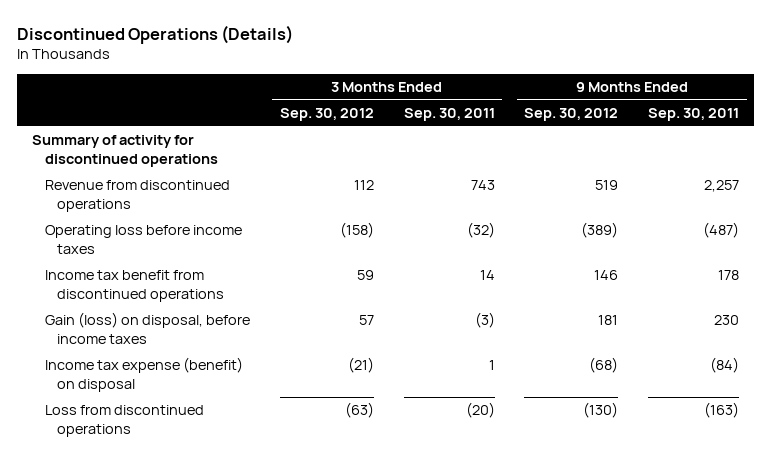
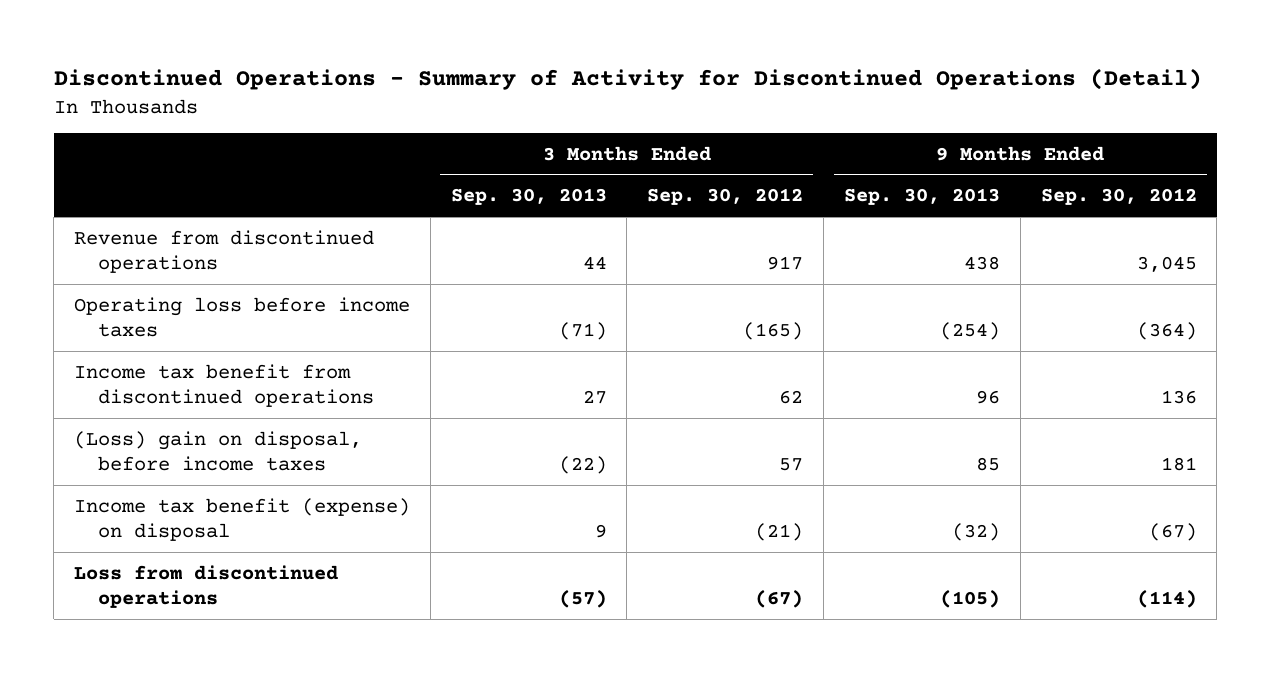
- Discontinued Operations (Details)
+ Discontinued Operations - Summary of Activity for Discontinued Operations (Detail)
- | 3 Months Ended Sep. 30, 2012 | 3 Months Ended Sep. 30, 2011 | 9 Months Ended Sep. 30, 2012 | 9 Months Ended Sep. 30, 2011
+ | 3 Months Ended Sep. 30, 2013 | 3 Months Ended Sep. 30, 2012 | 9 Months Ended Sep. 30, 2013 | 9 Months Ended Sep. 30, 2012
- Summary of activity for discontinued operations
- Revenue from discontinued operations | 112 | 743 | 519 | 2,257
- Operating loss before income taxes | (158) | (32) | (389) | (487)
- Income tax benefit from discontinued operations | 59 | 14 | 146 | 178
- Gain (loss) on disposal, before income taxes | 57 | (3) | 181 | 230
- Income tax expense (benefit) on disposal | (21) | 1 | (68) | (84)
- Loss from discontinued operations | (63) | (20) | (130) | (163)
+ Revenue from discontinued operations | 44 | 917 | 438 | 3,045
+ Operating loss before income taxes | (71) | (165) | (254) | (364)
+ Income tax benefit from discontinued operations | 27 | 62 | 96 | 136
+ (Loss) gain on disposal, before income taxes | (22) | 57 | 85 | 181
+ Income tax benefit (expense) on disposal | 9 | (21) | (32) | (67)
+ Loss from discontinued operations | (57) | (67) | (105) | (114)

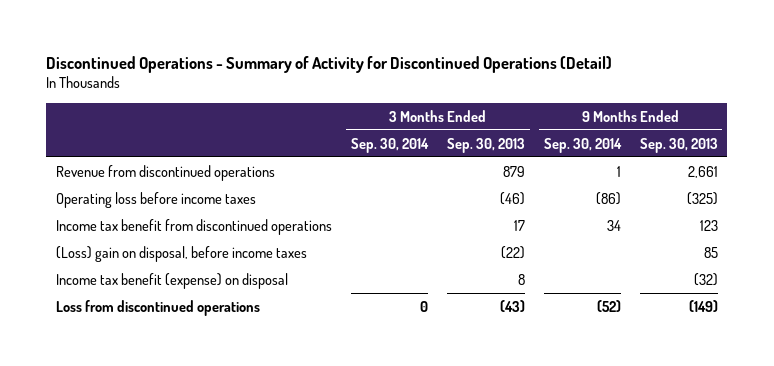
- | 3 Months Ended Sep. 30, 2013 | 3 Months Ended Sep. 30, 2012 | 9 Months Ended Sep. 30, 2013 | 9 Months Ended Sep. 30, 2012
+ | 3 Months Ended Sep. 30, 2014 | 3 Months Ended Sep. 30, 2013 | 9 Months Ended Sep. 30, 2014 | 9 Months Ended Sep. 30, 2013
- Revenue from discontinued operations | 44 | 917 | 438 | 3,045
- Operating loss before income taxes | (71) | (165) | (254) | (364)
- Income tax benefit from discontinued operations | 27 | 62 | 96 | 136
+ Revenue from discontinued operations | | 879 | 1 | 2,661
+ Operating loss before income taxes | | (46) | (86) | (325)
+ Income tax benefit from discontinued operations | | 17 | 34 | 123
- Income tax benefit (expense) on disposal | 9 | (21) | (32) | (67)
- Loss from discontinued operations | (57) | (67) | (105) | (114)
+ Income tax benefit (expense) on disposal | | 8 | | (32)
+ Loss from discontinued operations | 0 | (43) | (52) | (149)

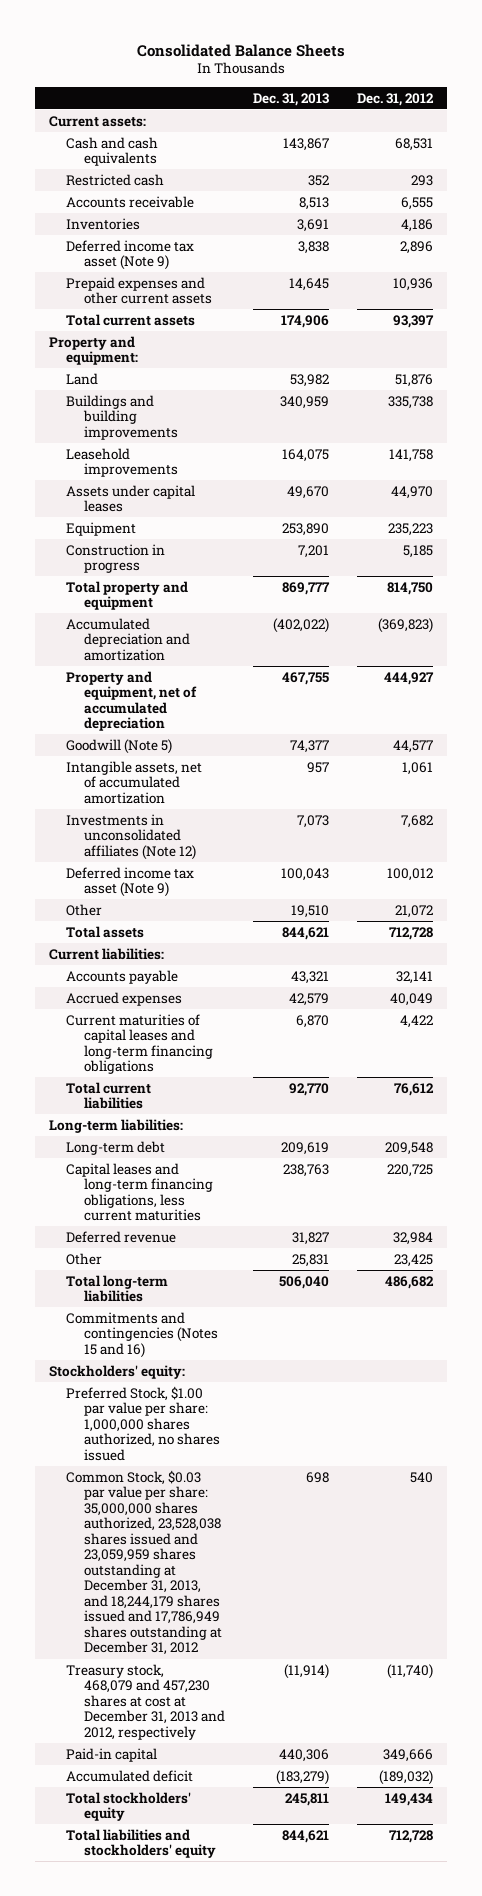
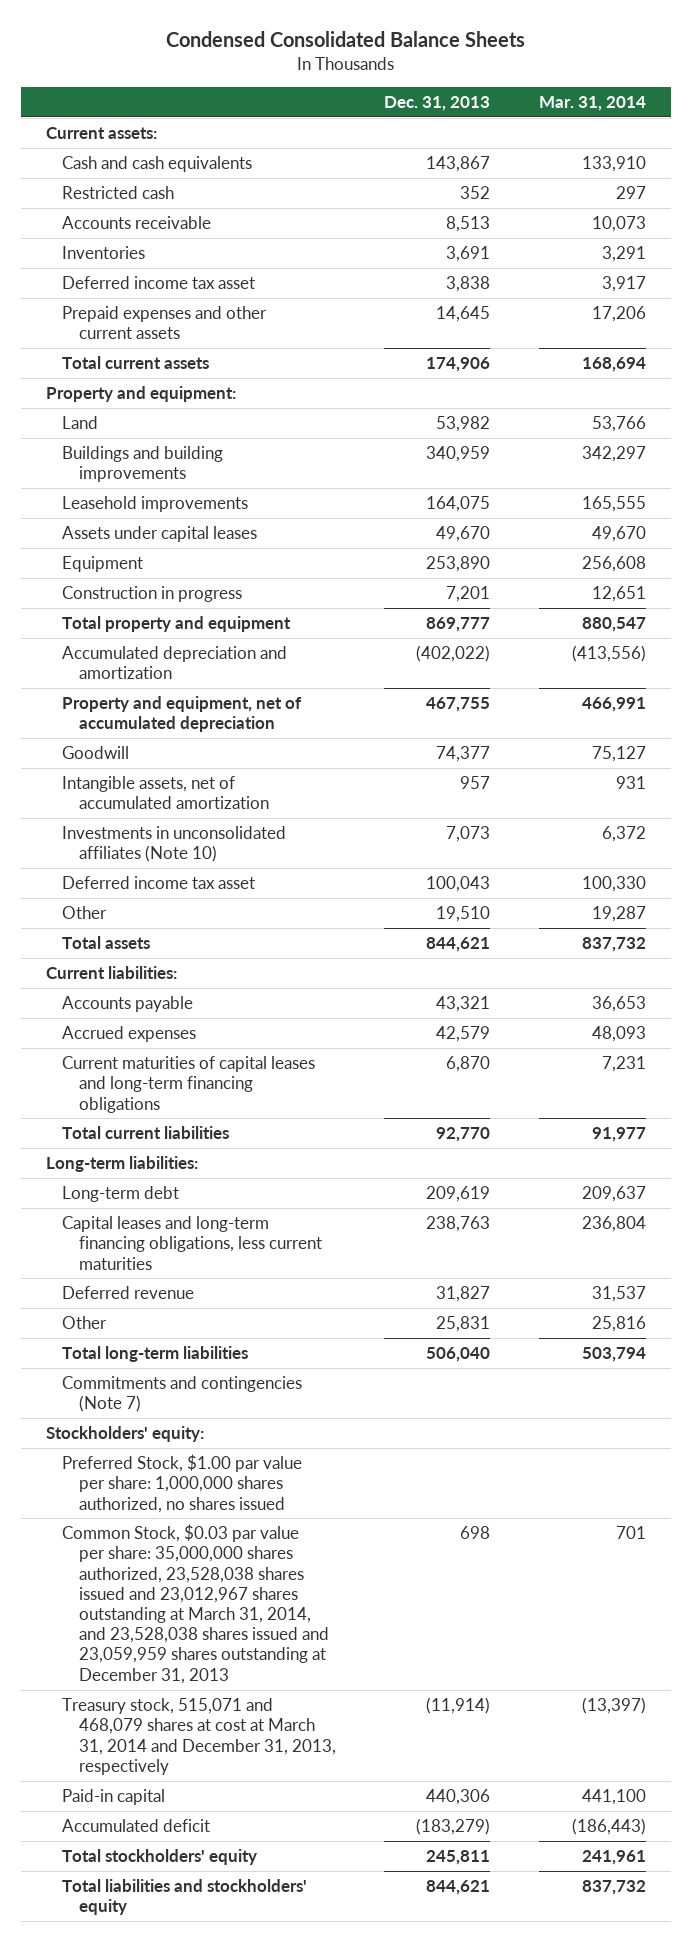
- Consolidated Balance Sheets
+ Condensed Consolidated Balance Sheets
- | Dec. 31, 2013 | Dec. 31, 2012
+ | Dec. 31, 2013 | Mar. 31, 2014
- Deferred income tax asset (Note 9) | 3,838 | 2,896
+ Deferred income tax asset | 3,838 | 3,917
- Goodwill (Note 5) | 74,377 | 44,577
+ Goodwill | 74,377 | 75,127
- Investments in unconsolidated affiliates (Note 12) | 7,073 | 7,682
- Deferred income tax asset (Note 9) | 100,043 | 100,012
+ Investments in unconsolidated affiliates (Note 10) | 7,073 | 6,372
+ Deferred income tax asset | 100,043 | 100,330
- Commitments and contingencies (Notes 15 and 16)
+ Commitments and contingencies (Note 7)
- Common Stock, $0.03 par value per share: 35,000,000 shares authorized, 23,528,038 shares issued and 23,059,959 shares outstanding at December 31, 2013, and 18,244,179 shares issued and 17,786,949 shares outstanding at December 31, 2012 | 698 | 540
- Treasury stock, 468,079 and 457,230 shares at cost at December 31, 2013 and 2012, respectively | (11,914) | (11,740)
+ Common Stock, $0.03 par value per share: 35,000,000 shares authorized, 23,528,038 shares issued and 23,012,967 shares outstanding at March 31, 2014, and 23,528,038 shares issued and 23,059,959 shares outstanding at December 31, 2013 | 698 | 701
+ Treasury stock, 515,071 and 468,079 shares at cost at March 31, 2014 and December 31, 2013, respectively | (11,914) | (13,397)

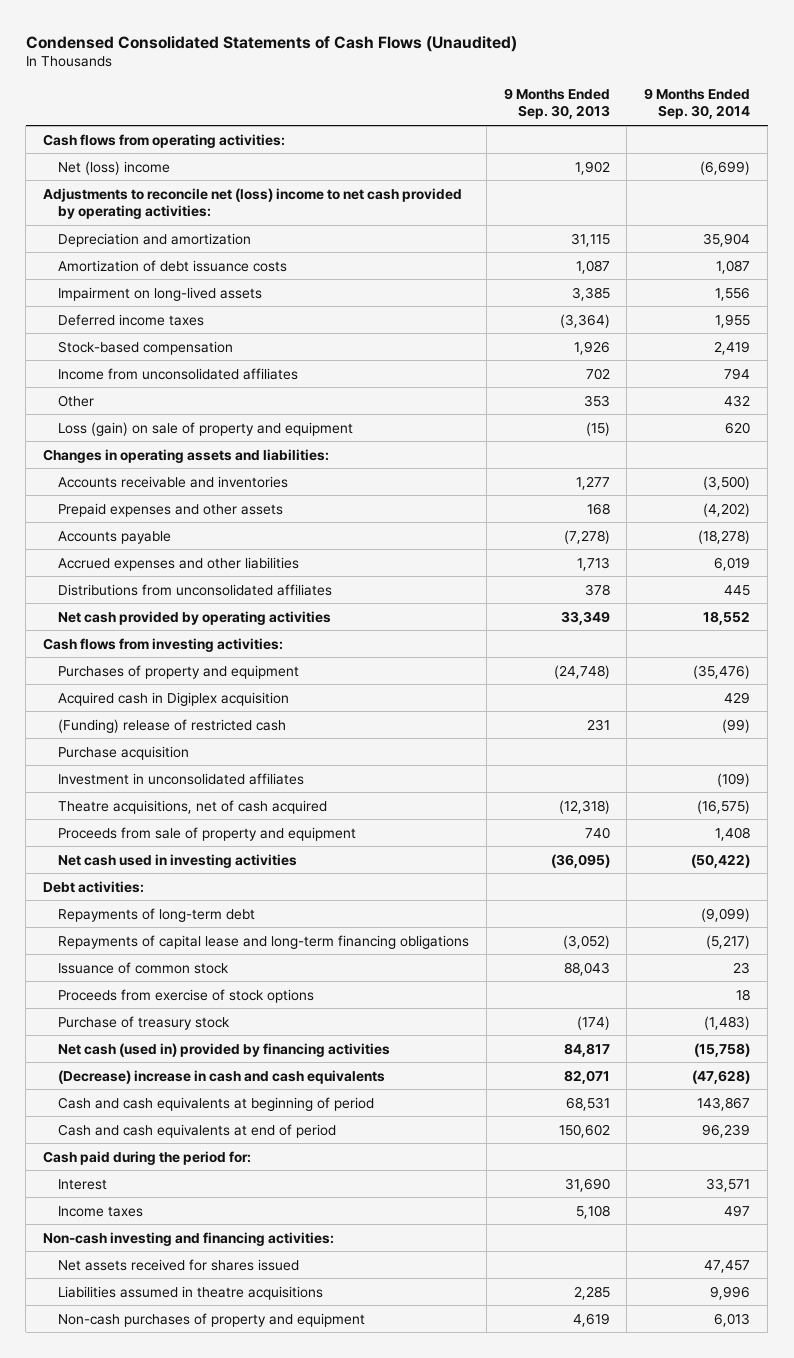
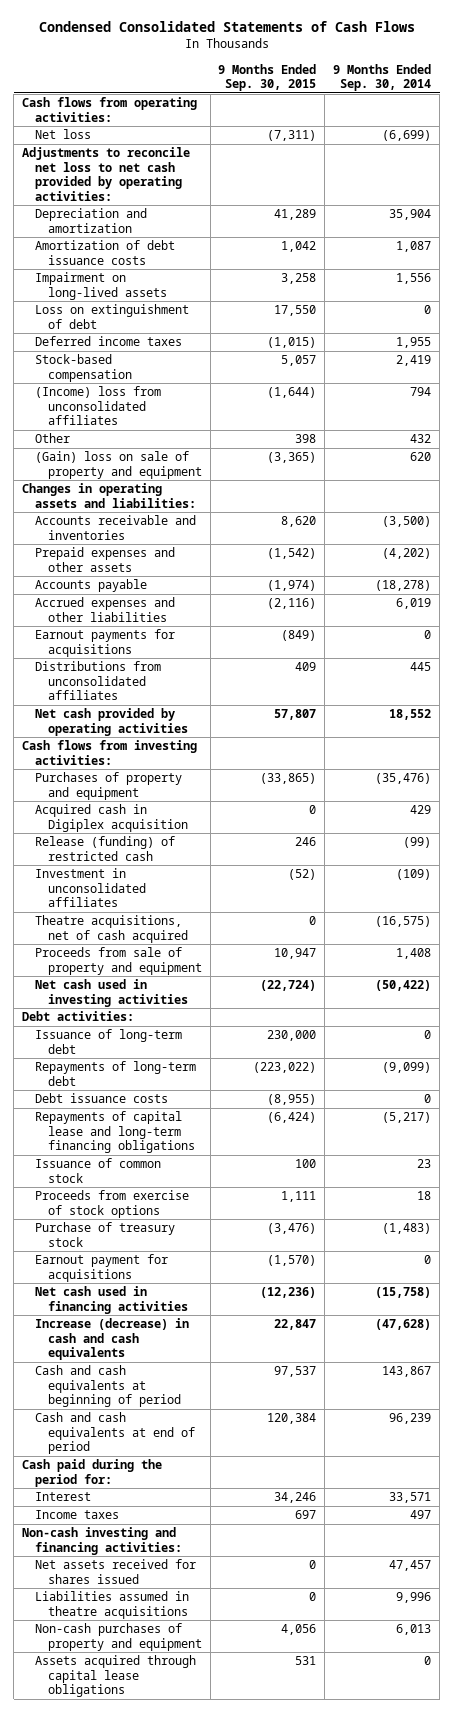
- Condensed Consolidated Statements of Cash Flows (Unaudited)
+ Condensed Consolidated Statements of Cash Flows
- | 9 Months Ended Sep. 30, 2013 | 9 Months Ended Sep. 30, 2014
+ | 9 Months Ended Sep. 30, 2015 | 9 Months Ended Sep. 30, 2014
- Net (loss) income | 1,902 | (6,699)
- Adjustments to reconcile net (loss) income to net cash provided by operating activities:
+ Net loss | (7,311) | (6,699)
+ Adjustments to reconcile net loss to net cash provided by operating activities:
+ Loss on extinguishment of debt | 17,550 | 0
- Income from unconsolidated affiliates | 702 | 794
+ (Income) loss from unconsolidated affiliates | (1,644) | 794
- Loss (gain) on sale of property and equipment | (15) | 620
+ (Gain) loss on sale of property and equipment | (3,365) | 620
+ Earnout payments for acquisitions | (849) | 0
- (Funding) release of restricted cash | 231 | (99)
- Purchase acquisition
+ Release (funding) of restricted cash | 246 | (99)
+ Issuance of long-term debt | 230,000 | 0
+ Debt issuance costs | (8,955) | 0
- Net cash (used in) provided by financing activities | 84,817 | (15,758)
- (Decrease) increase in cash and cash equivalents | 82,071 | (47,628)
+ Earnout payment for acquisitions | (1,570) | 0
+ Net cash used in financing activities | (12,236) | (15,758)
+ Increase (decrease) in cash and cash equivalents | 22,847 | (47,628)
+ Assets acquired through capital lease obligations | 531 | 0

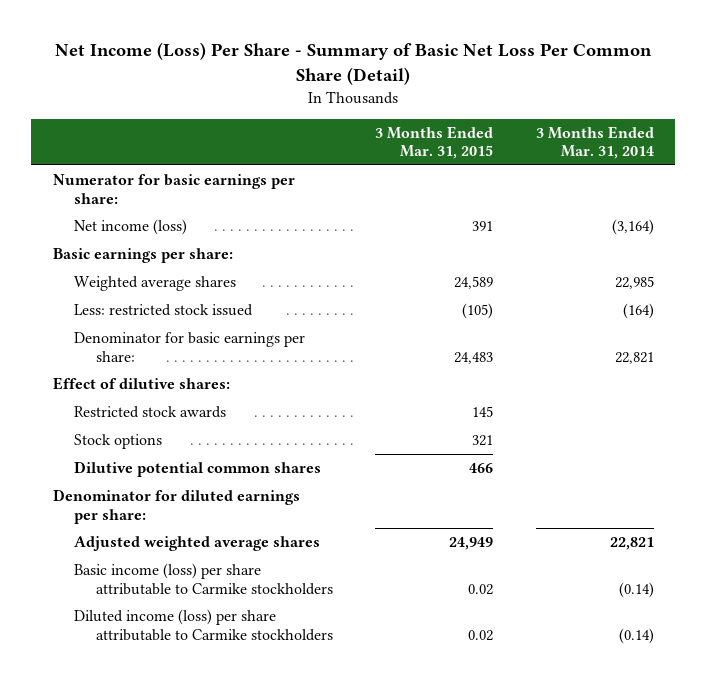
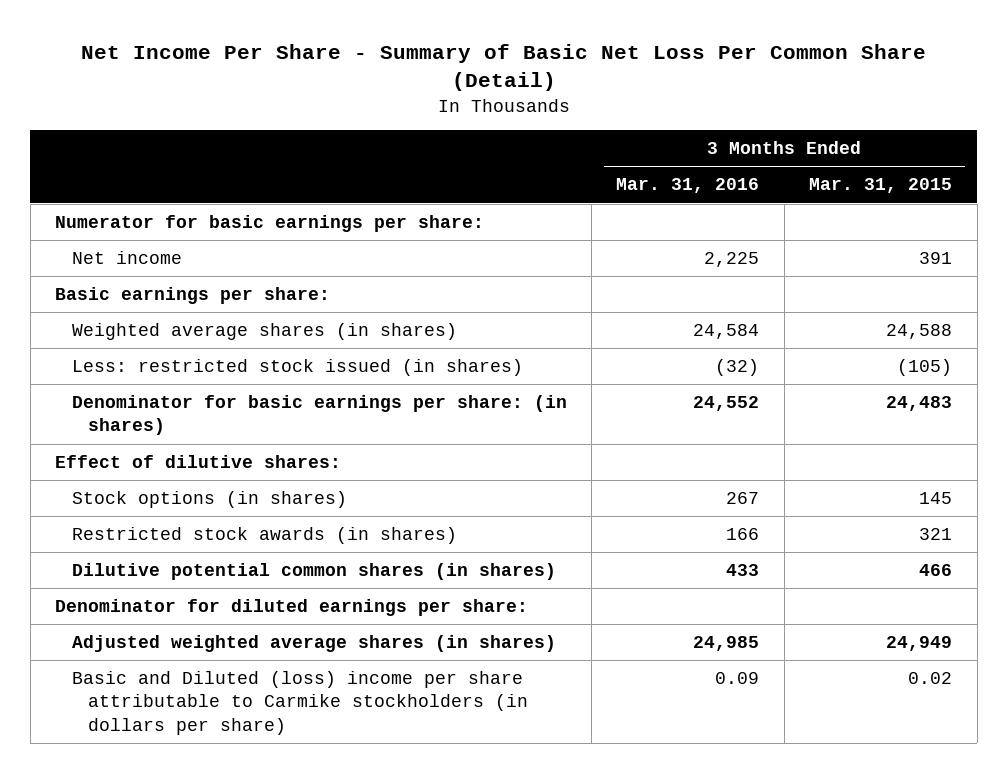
- Net Income (Loss) Per Share - Summary of Basic Net Loss Per Common Share (Detail)
+ Net Income Per Share - Summary of Basic Net Loss Per Common Share (Detail)
- | 3 Months Ended Mar. 31, 2015 | 3 Months Ended Mar. 31, 2014
+ | 3 Months Ended Mar. 31, 2016 | 3 Months Ended Mar. 31, 2015
- Net income (loss) | 391 | (3,164)
+ Net income | 2,225 | 391
- Weighted average shares | 24,589 | 22,985
- Less: restricted stock issued | (105) | (164)
- Denominator for basic earnings per share: | 24,483 | 22,821
+ Weighted average shares (in shares) | 24,584 | 24,588
+ Less: restricted stock issued (in shares) | (32) | (105)
+ Denominator for basic earnings per share: (in shares) | 24,552 | 24,483
- Restricted stock awards | 145 |
- Stock options | 321 |
- Dilutive potential common shares | 466 |
+ Stock options (in shares) | 267 | 145
+ Restricted stock awards (in shares) | 166 | 321
+ Dilutive potential common shares (in shares) | 433 | 466
- Adjusted weighted average shares | 24,949 | 22,821
- Basic income (loss) per share attributable to Carmike stockholders | 0.02 | (0.14)
- Diluted income (loss) per share attributable to Carmike stockholders | 0.02 | (0.14)
+ Adjusted weighted average shares (in shares) | 24,985 | 24,949
+ Basic and Diluted (loss) income per share attributable to Carmike stockholders (in dollars per share) | 0.09 | 0.02

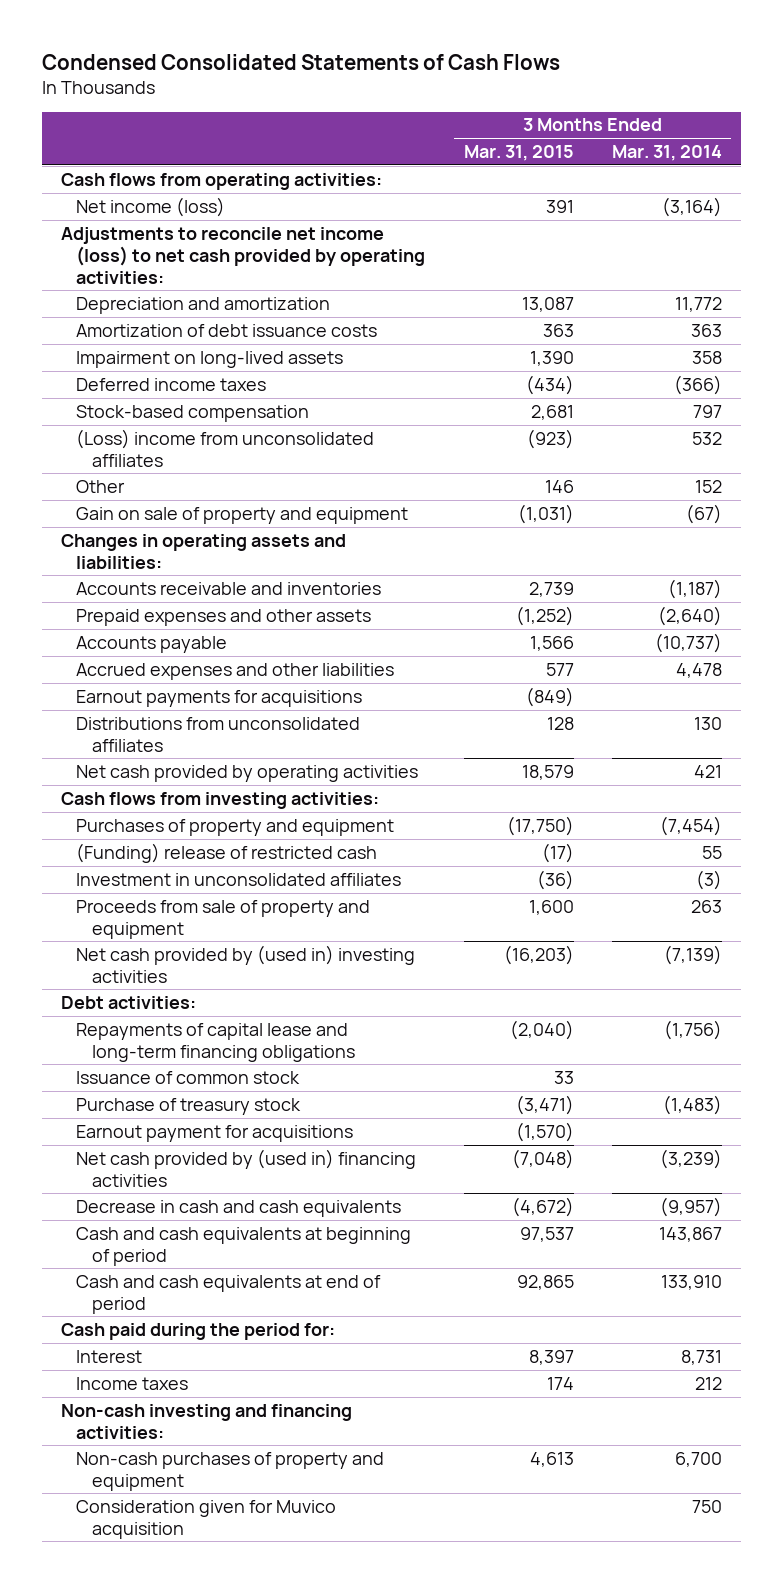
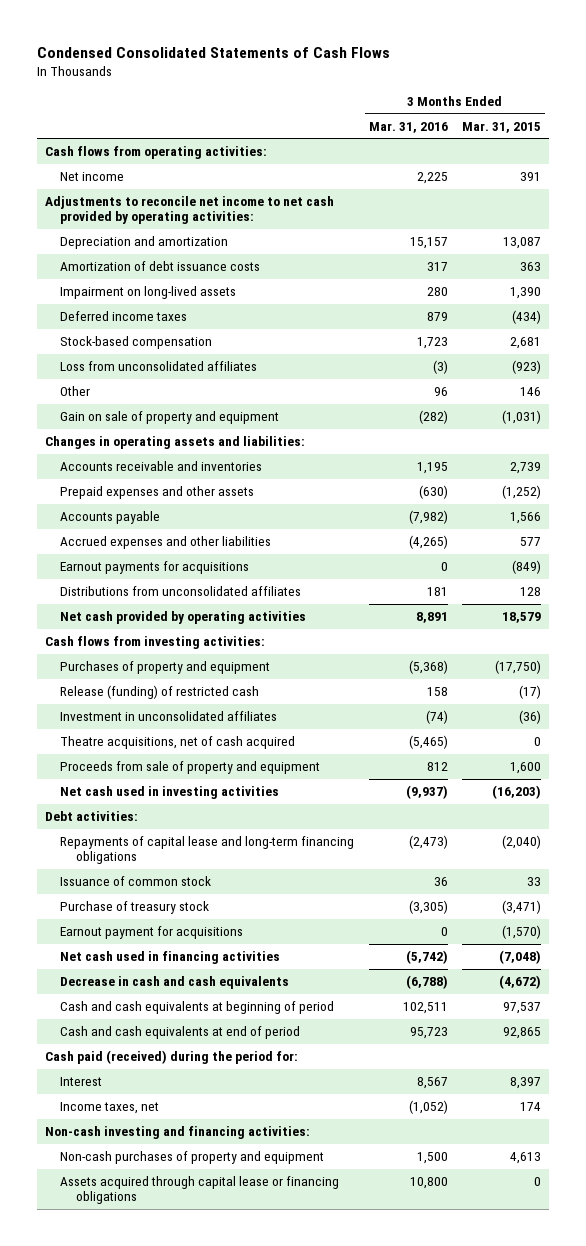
- | 3 Months Ended Mar. 31, 2015 | 3 Months Ended Mar. 31, 2014
+ | 3 Months Ended Mar. 31, 2016 | 3 Months Ended Mar. 31, 2015
- Net income (loss) | 391 | (3,164)
- Adjustments to reconcile net income (loss) to net cash provided by operating activities:
+ Net income | 2,225 | 391
+ Adjustments to reconcile net income to net cash provided by operating activities:
- (Loss) income from unconsolidated affiliates | (923) | 532
+ Loss from unconsolidated affiliates | (3) | (923)
- (Funding) release of restricted cash | (17) | 55
+ Release (funding) of restricted cash | 158 | (17)
+ Theatre acquisitions, net of cash acquired | (5,465) | 0
- Net cash provided by (used in) investing activities | (16,203) | (7,139)
+ Net cash used in investing activities | (9,937) | (16,203)
- Net cash provided by (used in) financing activities | (7,048) | (3,239)
+ Net cash used in financing activities | (5,742) | (7,048)
- Cash paid during the period for:
+ Cash paid (received) during the period for:
- Income taxes | 174 | 212
+ Income taxes, net | (1,052) | 174
- Consideration given for Muvico acquisition | | 750
+ Assets acquired through capital lease or financing obligations | 10,800 | 0

